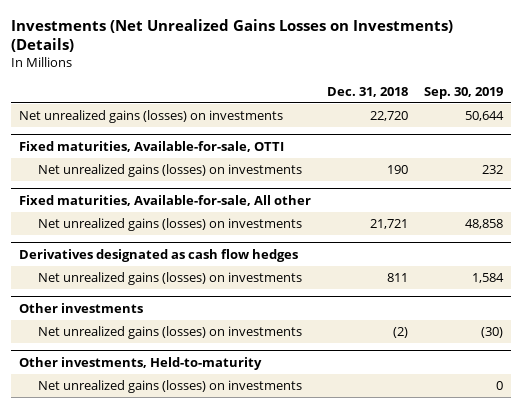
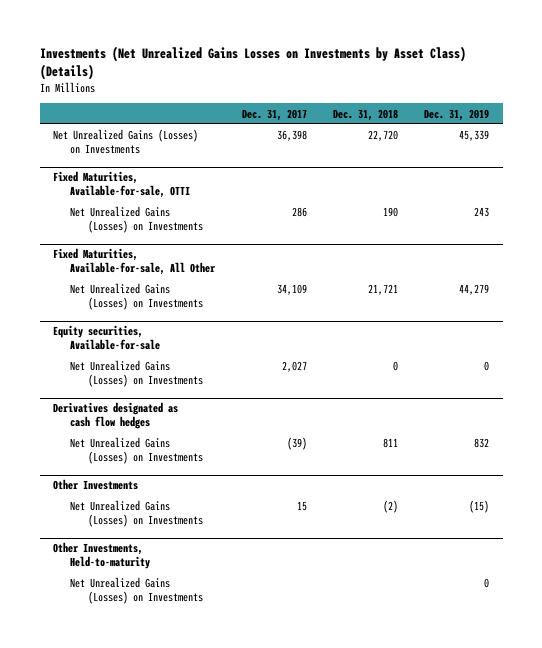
- Investments (Net Unrealized Gains Losses on Investments) (Details)
+ Investments (Net Unrealized Gains Losses on Investments by Asset Class) (Details)
- | Dec. 31, 2018 | Sep. 30, 2019
+ | Dec. 31, 2017 | Dec. 31, 2018 | Dec. 31, 2019
- Net unrealized gains (losses) on investments | 22,720 | 50,644
- Fixed maturities, Available-for-sale, OTTI
- Net unrealized gains (losses) on investments | 190 | 232
- Fixed maturities, Available-for-sale, All other
- Net unrealized gains (losses) on investments | 21,721 | 48,858
+ Net Unrealized Gains (Losses) on Investments | 36,398 | 22,720 | 45,339
+ Fixed Maturities, Available-for-sale, OTTI
+ Net Unrealized Gains (Losses) on Investments | 286 | 190 | 243
+ Fixed Maturities, Available-for-sale, All Other
+ Net Unrealized Gains (Losses) on Investments | 34,109 | 21,721 | 44,279
+ Equity securities, Available-for-sale
+ Net Unrealized Gains (Losses) on Investments | 2,027 | 0 | 0
@ Derivatives designated as cash flow hedges
- Net unrealized gains (losses) on investments | 811 | 1,584
- Other investments
- Net unrealized gains (losses) on investments | (2) | (30)
- Other investments, Held-to-maturity
- Net unrealized gains (losses) on investments | | 0
@ Derivatives designated as cash flow hedges
+ Net Unrealized Gains (Losses) on Investments | (39) | 811 | 832
+ Other Investments
+ Net Unrealized Gains (Losses) on Investments | 15 | (2) | (15)
+ Other Investments, Held-to-maturity
+ Net Unrealized Gains (Losses) on Investments | | | 0

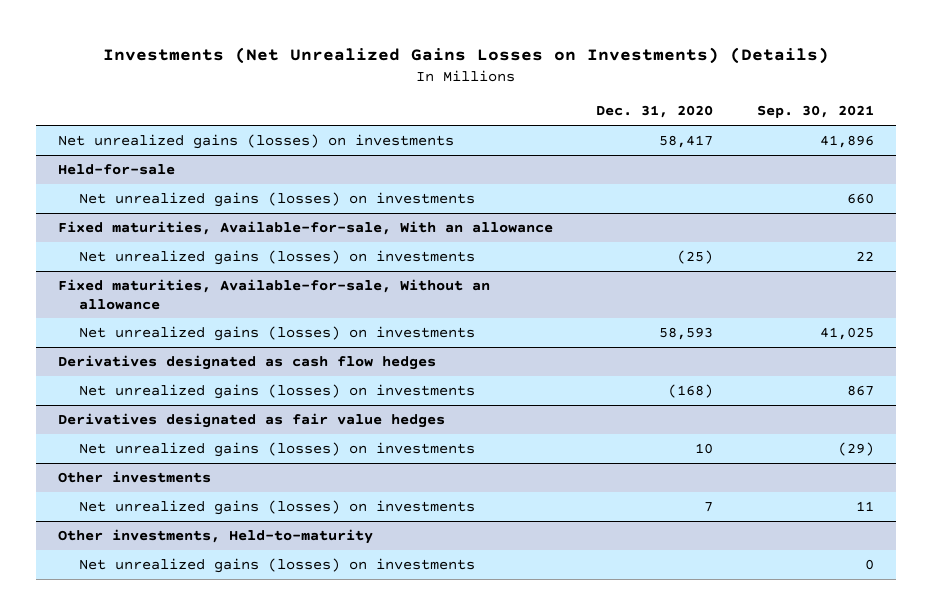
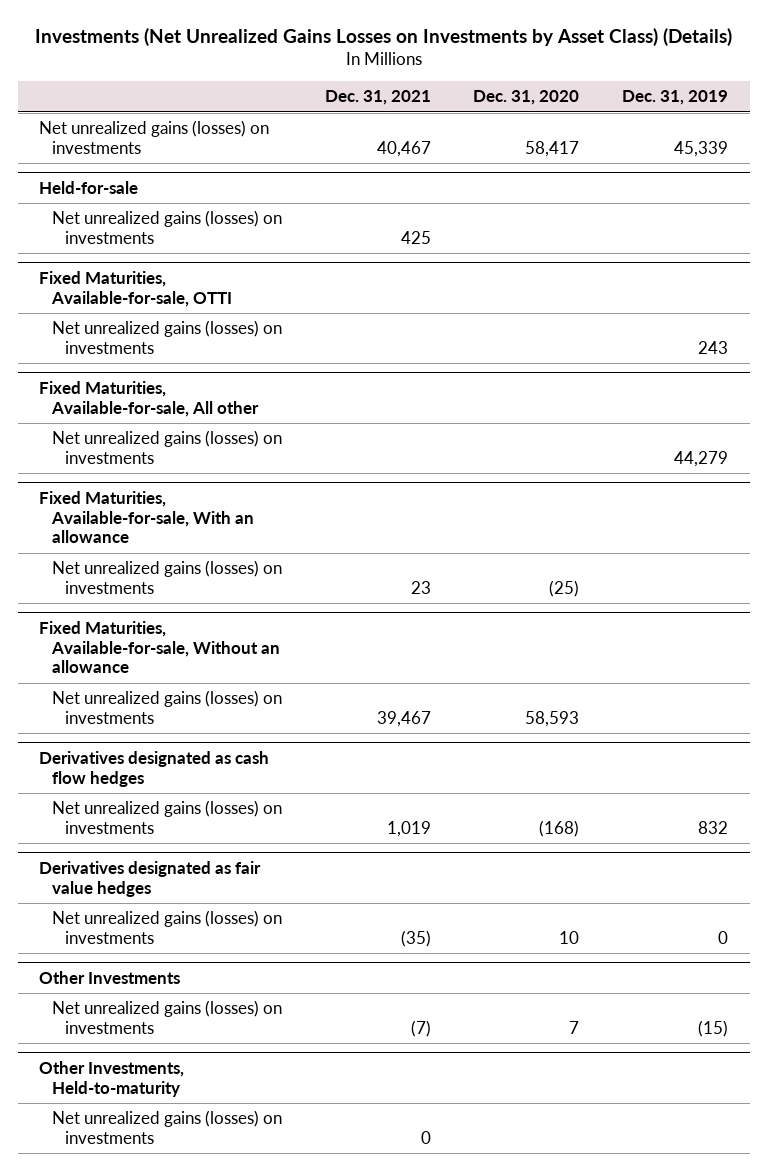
- Investments (Net Unrealized Gains Losses on Investments) (Details)
+ Investments (Net Unrealized Gains Losses on Investments by Asset Class) (Details)
- | Dec. 31, 2020 | Sep. 30, 2021
+ | Dec. 31, 2021 | Dec. 31, 2020 | Dec. 31, 2019
- Fixed maturities, Available-for-sale, With an allowance
+ Fixed Maturities, Available-for-sale, OTTI
+ Net unrealized gains (losses) on investments | | | 243
+ Fixed Maturities, Available-for-sale, All other
+ Net unrealized gains (losses) on investments | | | 44,279
+ Fixed Maturities, Available-for-sale, With an allowance
- Fixed maturities, Available-for-sale, Without an allowance
+ Fixed Maturities, Available-for-sale, Without an allowance
- Other investments
+ Other Investments
- Other investments, Held-to-maturity
+ Other Investments, Held-to-maturity

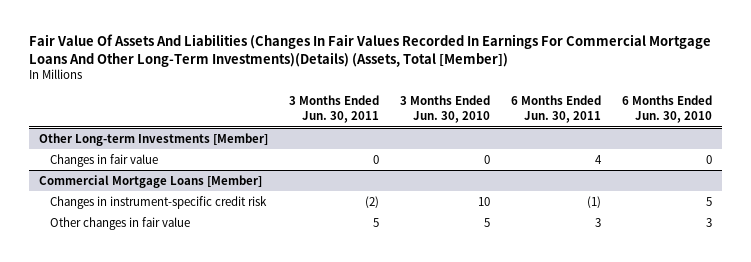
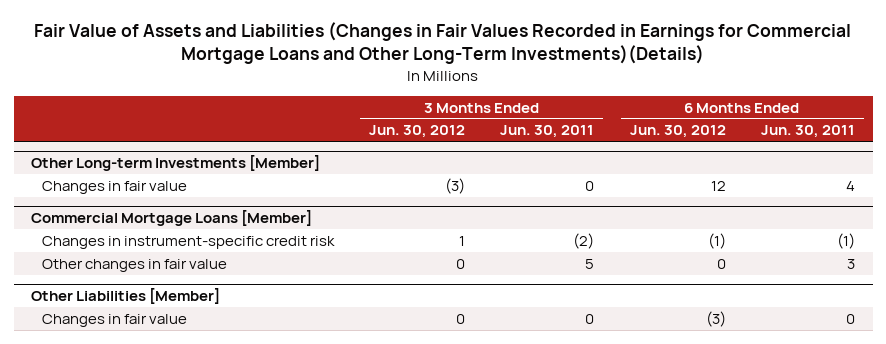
- Fair Value Of Assets And Liabilities (Changes In Fair Values Recorded In Earnings For Commercial Mortgage Loans And Other Long-Term Investments)(Details) (Assets, Total [Member])
+ Fair Value of Assets and Liabilities (Changes in Fair Values Recorded in Earnings for Commercial Mortgage Loans and Other Long-Term Investments)(Details)
- | 3 Months Ended Jun. 30, 2011 | 3 Months Ended Jun. 30, 2010 | 6 Months Ended Jun. 30, 2011 | 6 Months Ended Jun. 30, 2010
+ | 3 Months Ended Jun. 30, 2012 | 3 Months Ended Jun. 30, 2011 | 6 Months Ended Jun. 30, 2012 | 6 Months Ended Jun. 30, 2011
+ Other Liabilities [Member]
+ Changes in fair value | 0 | 0 | (3) | 0

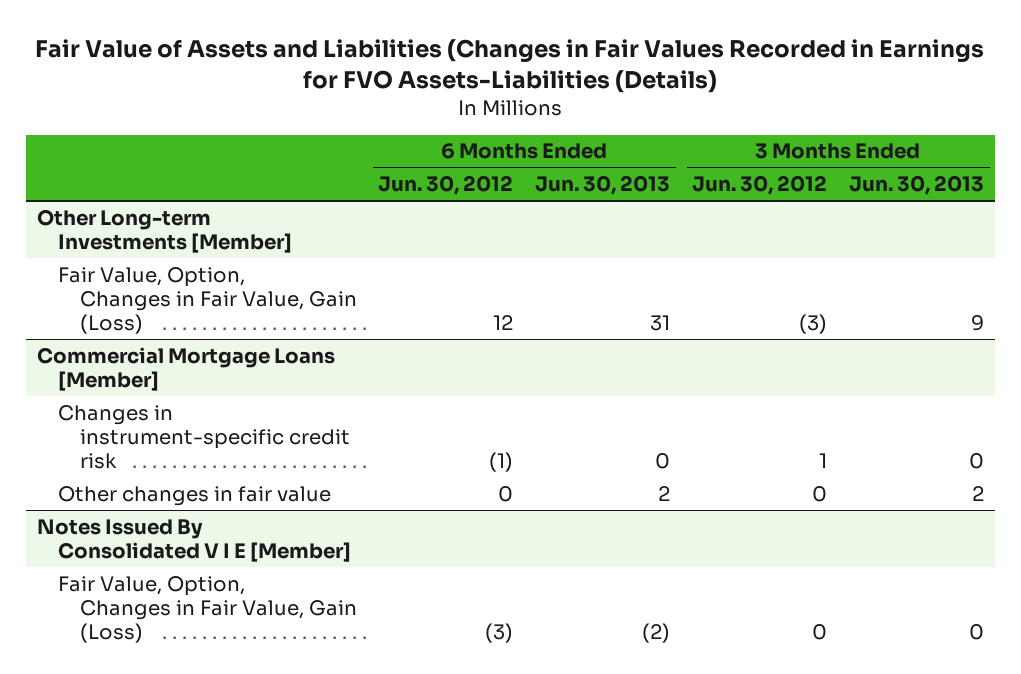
- Fair Value of Assets and Liabilities (Changes in Fair Values Recorded in Earnings for Commercial Mortgage Loans and Other Long-Term Investments)(Details)
+ Fair Value of Assets and Liabilities (Changes in Fair Values Recorded in Earnings for FVO Assets-Liabilities (Details)
- | 3 Months Ended Jun. 30, 2012 | 3 Months Ended Jun. 30, 2011 | 6 Months Ended Jun. 30, 2012 | 6 Months Ended Jun. 30, 2011
+ | 6 Months Ended Jun. 30, 2012 | 6 Months Ended Jun. 30, 2013 | 3 Months Ended Jun. 30, 2012 | 3 Months Ended Jun. 30, 2013
@ Other Long-term Investments [Member]
- Changes in fair value | (3) | 0 | 12 | 4
+ Fair Value, Option, Changes in Fair Value, Gain (Loss) | 12 | 31 | (3) | 9
- Other Liabilities [Member]
- Changes in fair value | 0 | 0 | (3) | 0
+ Notes Issued By Consolidated V I E [Member]
+ Fair Value, Option, Changes in Fair Value, Gain (Loss) | (3) | (2) | 0 | 0

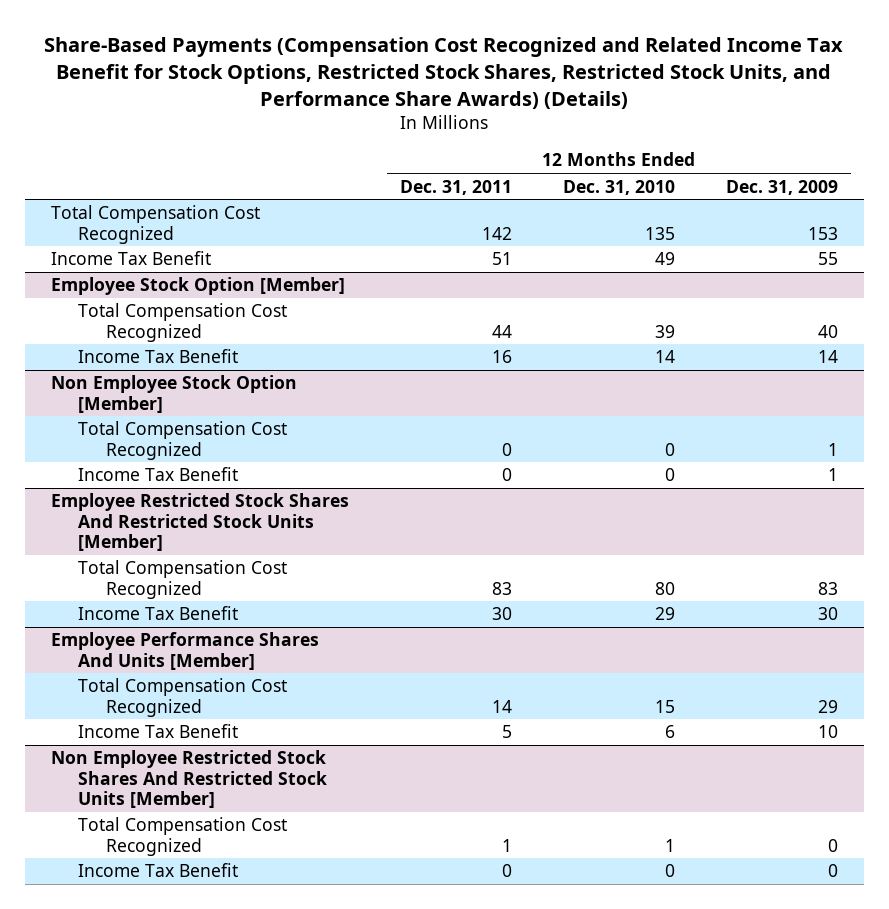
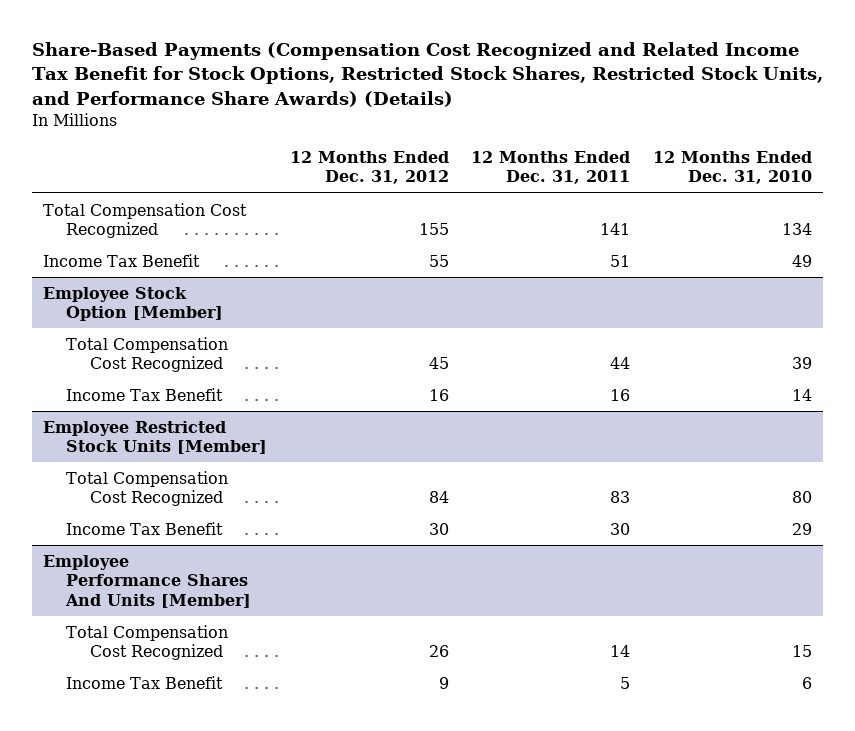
- | 12 Months Ended Dec. 31, 2011 | 12 Months Ended Dec. 31, 2010 | 12 Months Ended Dec. 31, 2009
+ | 12 Months Ended Dec. 31, 2012 | 12 Months Ended Dec. 31, 2011 | 12 Months Ended Dec. 31, 2010
- Total Compensation Cost Recognized | 142 | 135 | 153
+ Total Compensation Cost Recognized | 155 | 141 | 134
- Non Employee Stock Option [Member]
- Total Compensation Cost Recognized | 0 | 0 | 1
- Income Tax Benefit | 0 | 0 | 1
- Employee Restricted Stock Shares And Restricted Stock Units [Member]
+ Employee Restricted Stock Units [Member]
- Non Employee Restricted Stock Shares And Restricted Stock Units [Member]
- Total Compensation Cost Recognized | 1 | 1 | 0
- Income Tax Benefit | 0 | 0 | 0

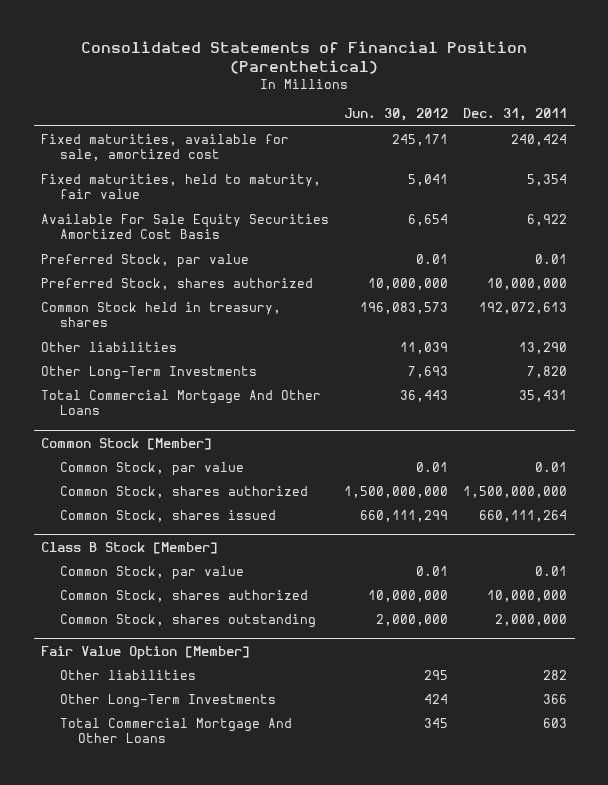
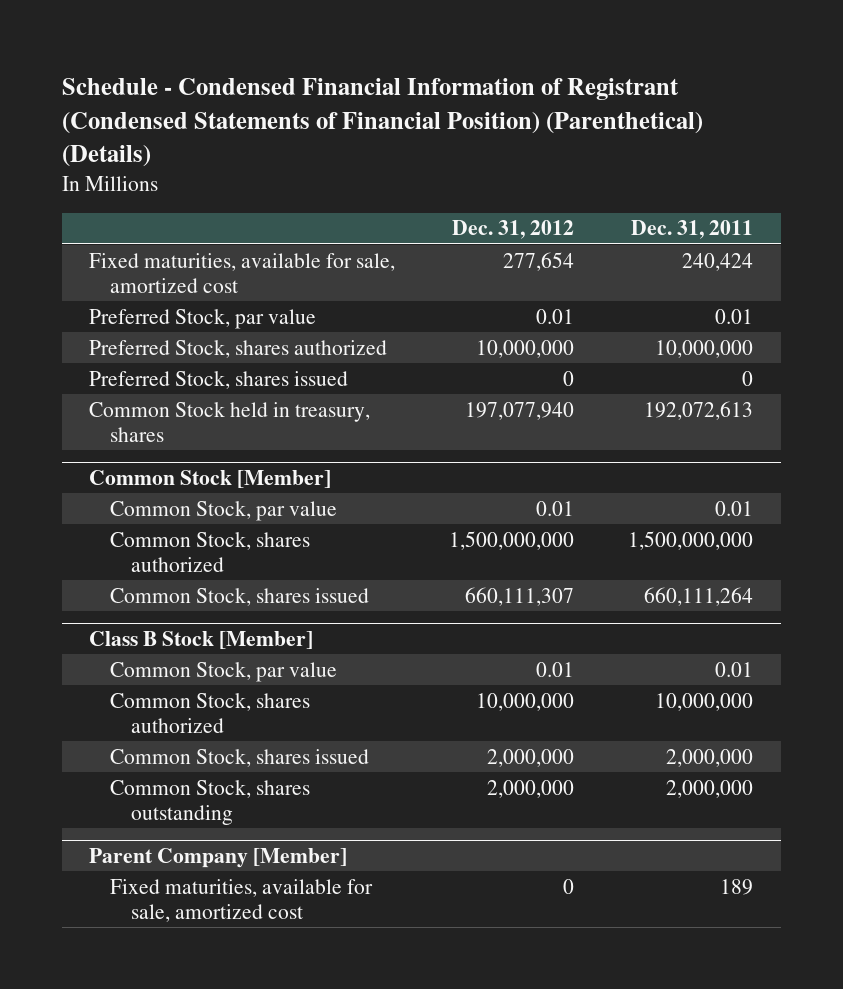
- Consolidated Statements of Financial Position (Parenthetical)
+ Schedule - Condensed Financial Information of Registrant (Condensed Statements of Financial Position) (Parenthetical) (Details)
- | Jun. 30, 2012 | Dec. 31, 2011
+ | Dec. 31, 2012 | Dec. 31, 2011
- Fixed maturities, held to maturity, fair value | 5,041 | 5,354
- Available For Sale Equity Securities Amortized Cost Basis | 6,654 | 6,922
+ Preferred Stock, shares issued | 0 | 0
- Other liabilities | 11,039 | 13,290
- Other Long-Term Investments | 7,693 | 7,820
- Total Commercial Mortgage And Other Loans | 36,443 | 35,431
@ Class B Stock [Member]
+ Common Stock, shares issued | 2,000,000 | 2,000,000
- Fair Value Option [Member]
- Other liabilities | 295 | 282
- Other Long-Term Investments | 424 | 366
- Total Commercial Mortgage And Other Loans | 345 | 603
+ Parent Company [Member]
+ Fixed maturities, available for sale, amortized cost | 0 | 189

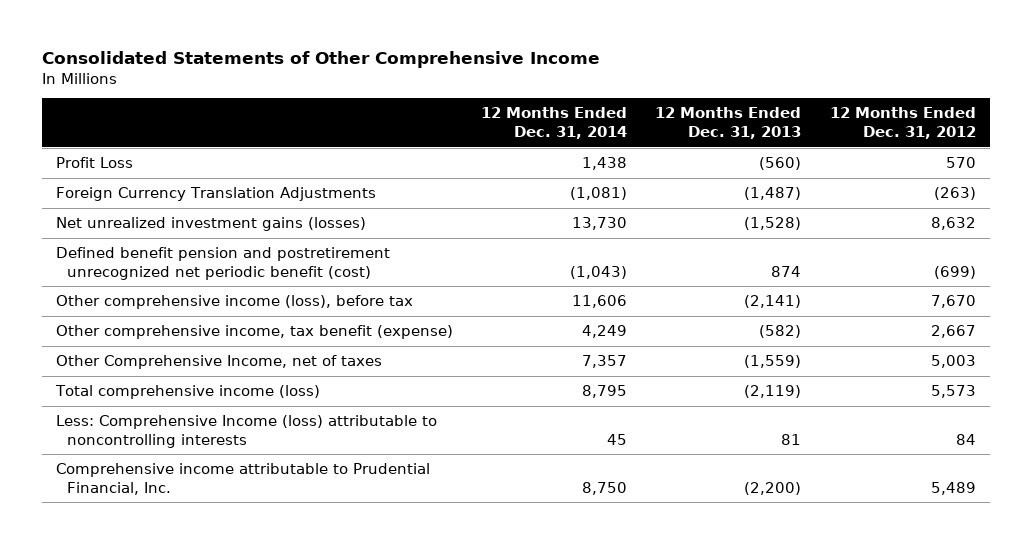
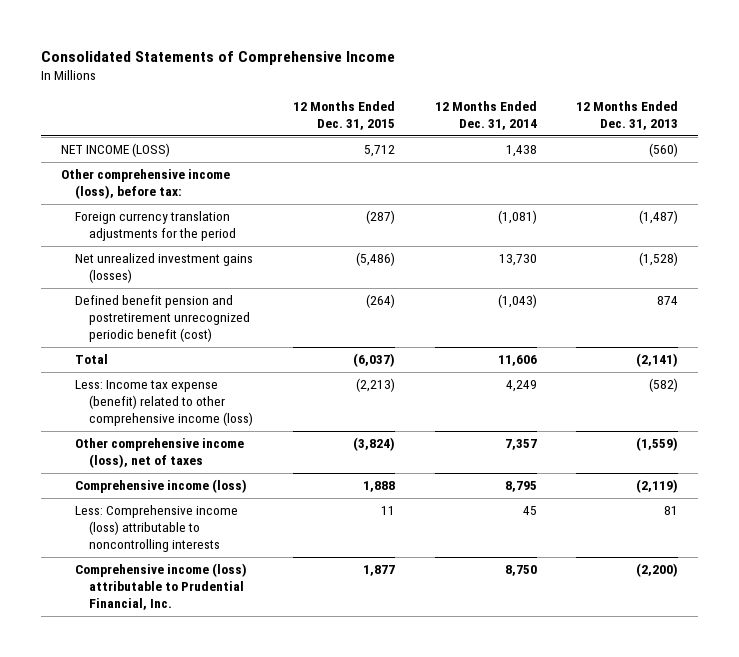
- Consolidated Statements of Other Comprehensive Income
+ Consolidated Statements of Comprehensive Income
- | 12 Months Ended Dec. 31, 2014 | 12 Months Ended Dec. 31, 2013 | 12 Months Ended Dec. 31, 2012
+ | 12 Months Ended Dec. 31, 2015 | 12 Months Ended Dec. 31, 2014 | 12 Months Ended Dec. 31, 2013
- Profit Loss | 1,438 | (560) | 570
- Foreign Currency Translation Adjustments | (1,081) | (1,487) | (263)
+ NET INCOME (LOSS) | 5,712 | 1,438 | (560)
+ Other comprehensive income (loss), before tax:
+ Foreign currency translation adjustments for the period | (287) | (1,081) | (1,487)
- Defined benefit pension and postretirement unrecognized net periodic benefit (cost) | (1,043) | 874 | (699)
- Other comprehensive income (loss), before tax | 11,606 | (2,141) | 7,670
- Other comprehensive income, tax benefit (expense) | 4,249 | (582) | 2,667
- Other Comprehensive Income, net of taxes | 7,357 | (1,559) | 5,003
- Total comprehensive income (loss) | 8,795 | (2,119) | 5,573
- Less: Comprehensive Income (loss) attributable to noncontrolling interests | 45 | 81 | 84
- Comprehensive income attributable to Prudential Financial, Inc. | 8,750 | (2,200) | 5,489
+ Defined benefit pension and postretirement unrecognized periodic benefit (cost) | (264) | (1,043) | 874
+ Total | (6,037) | 11,606 | (2,141)
+ Less: Income tax expense (benefit) related to other comprehensive income (loss) | (2,213) | 4,249 | (582)
+ Other comprehensive income (loss), net of taxes | (3,824) | 7,357 | (1,559)
+ Comprehensive income (loss) | 1,888 | 8,795 | (2,119)
+ Less: Comprehensive income (loss) attributable to noncontrolling interests | 11 | 45 | 81
+ Comprehensive income (loss) attributable to Prudential Financial, Inc. | 1,877 | 8,750 | (2,200)

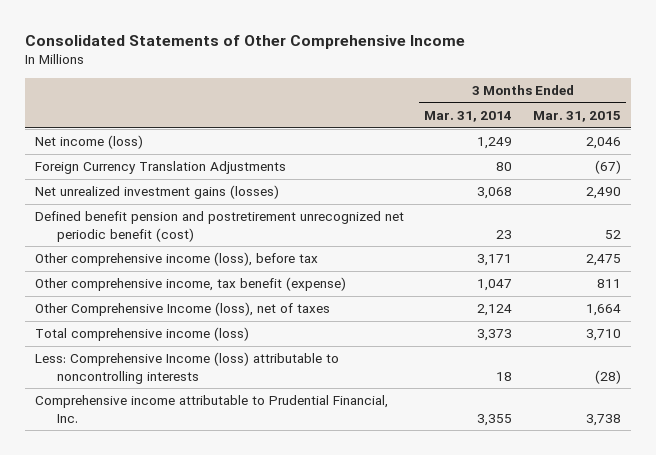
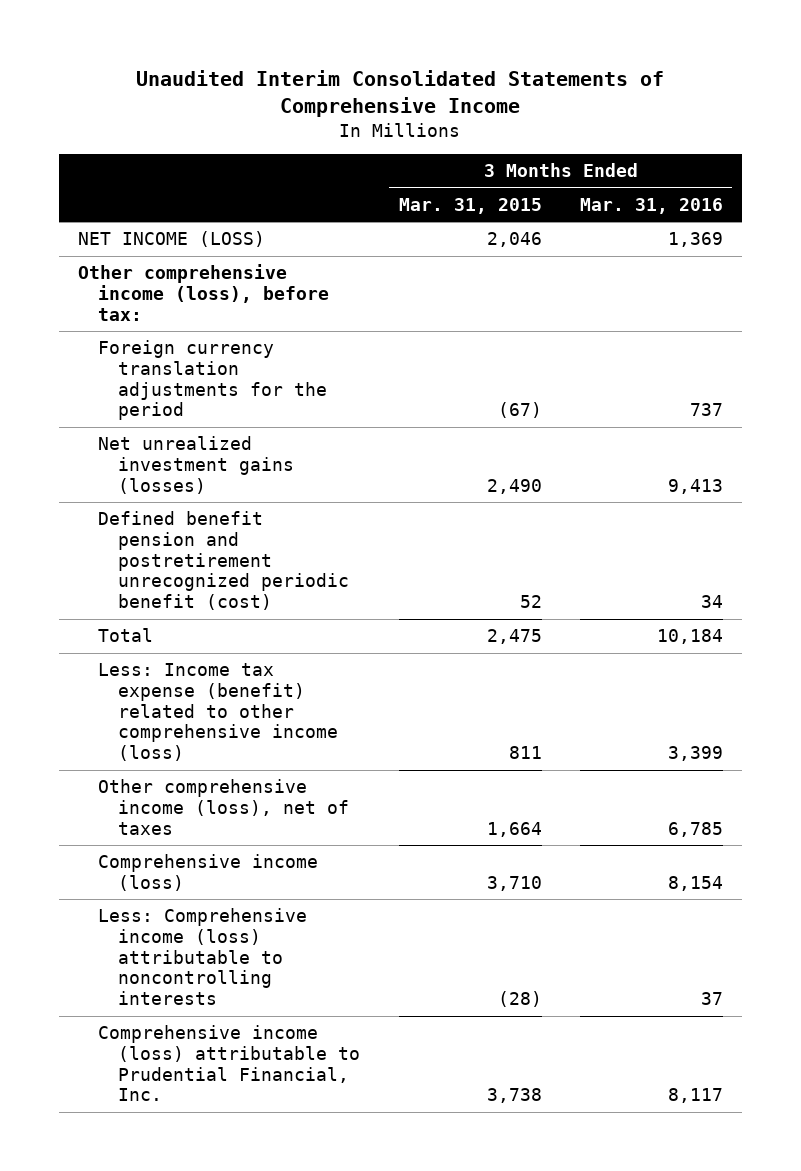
- Consolidated Statements of Other Comprehensive Income
+ Unaudited Interim Consolidated Statements of Comprehensive Income
- | 3 Months Ended Mar. 31, 2014 | 3 Months Ended Mar. 31, 2015
+ | 3 Months Ended Mar. 31, 2015 | 3 Months Ended Mar. 31, 2016
- Net income (loss) | 1,249 | 2,046
- Foreign Currency Translation Adjustments | 80 | (67)
+ NET INCOME (LOSS) | 2,046 | 1,369
+ Other comprehensive income (loss), before tax:
+ Foreign currency translation adjustments for the period | (67) | 737
- Defined benefit pension and postretirement unrecognized net periodic benefit (cost) | 23 | 52
- Other comprehensive income (loss), before tax | 3,171 | 2,475
- Other comprehensive income, tax benefit (expense) | 1,047 | 811
- Other Comprehensive Income (loss), net of taxes | 2,124 | 1,664
- Total comprehensive income (loss) | 3,373 | 3,710
- Less: Comprehensive Income (loss) attributable to noncontrolling interests | 18 | (28)
- Comprehensive income attributable to Prudential Financial, Inc. | 3,355 | 3,738
+ Defined benefit pension and postretirement unrecognized periodic benefit (cost) | 52 | 34
+ Total | 2,475 | 10,184
+ Less: Income tax expense (benefit) related to other comprehensive income (loss) | 811 | 3,399
+ Other comprehensive income (loss), net of taxes | 1,664 | 6,785
+ Comprehensive income (loss) | 3,710 | 8,154
+ Less: Comprehensive income (loss) attributable to noncontrolling interests | (28) | 37
+ Comprehensive income (loss) attributable to Prudential Financial, Inc. | 3,738 | 8,117

